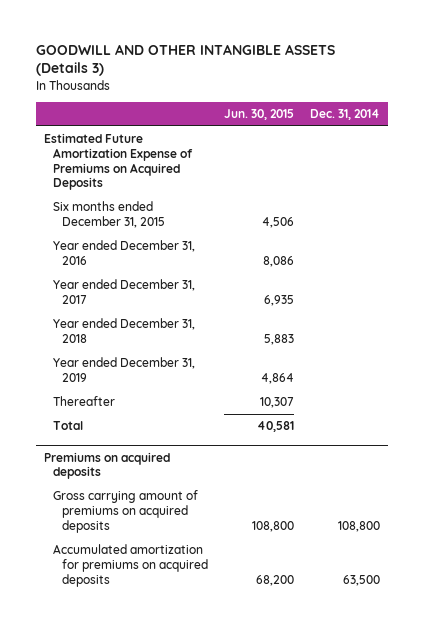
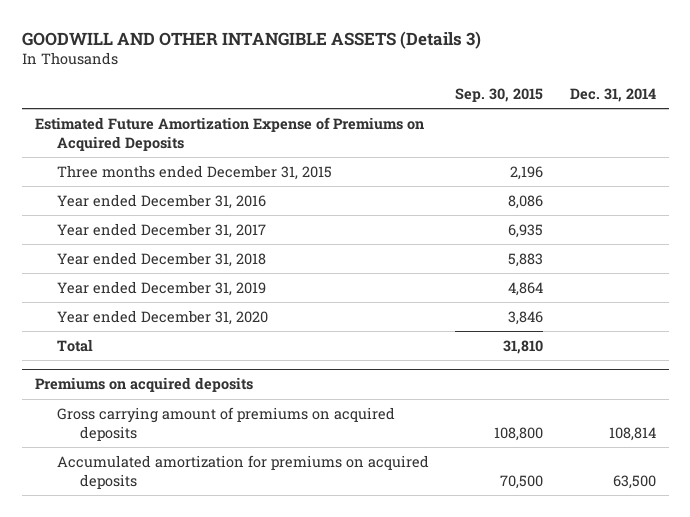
- | Jun. 30, 2015 | Dec. 31, 2014
+ | Sep. 30, 2015 | Dec. 31, 2014
- Six months ended December 31, 2015 | 4,506 |
+ Three months ended December 31, 2015 | 2,196 |
- Thereafter | 10,307 |
+ Year ended December 31, 2020 | 3,846 |
@ Premiums on acquired deposits
- Gross carrying amount of premiums on acquired deposits | 108,800 | 108,800
+ Gross carrying amount of premiums on acquired deposits | 108,800 | 108,814

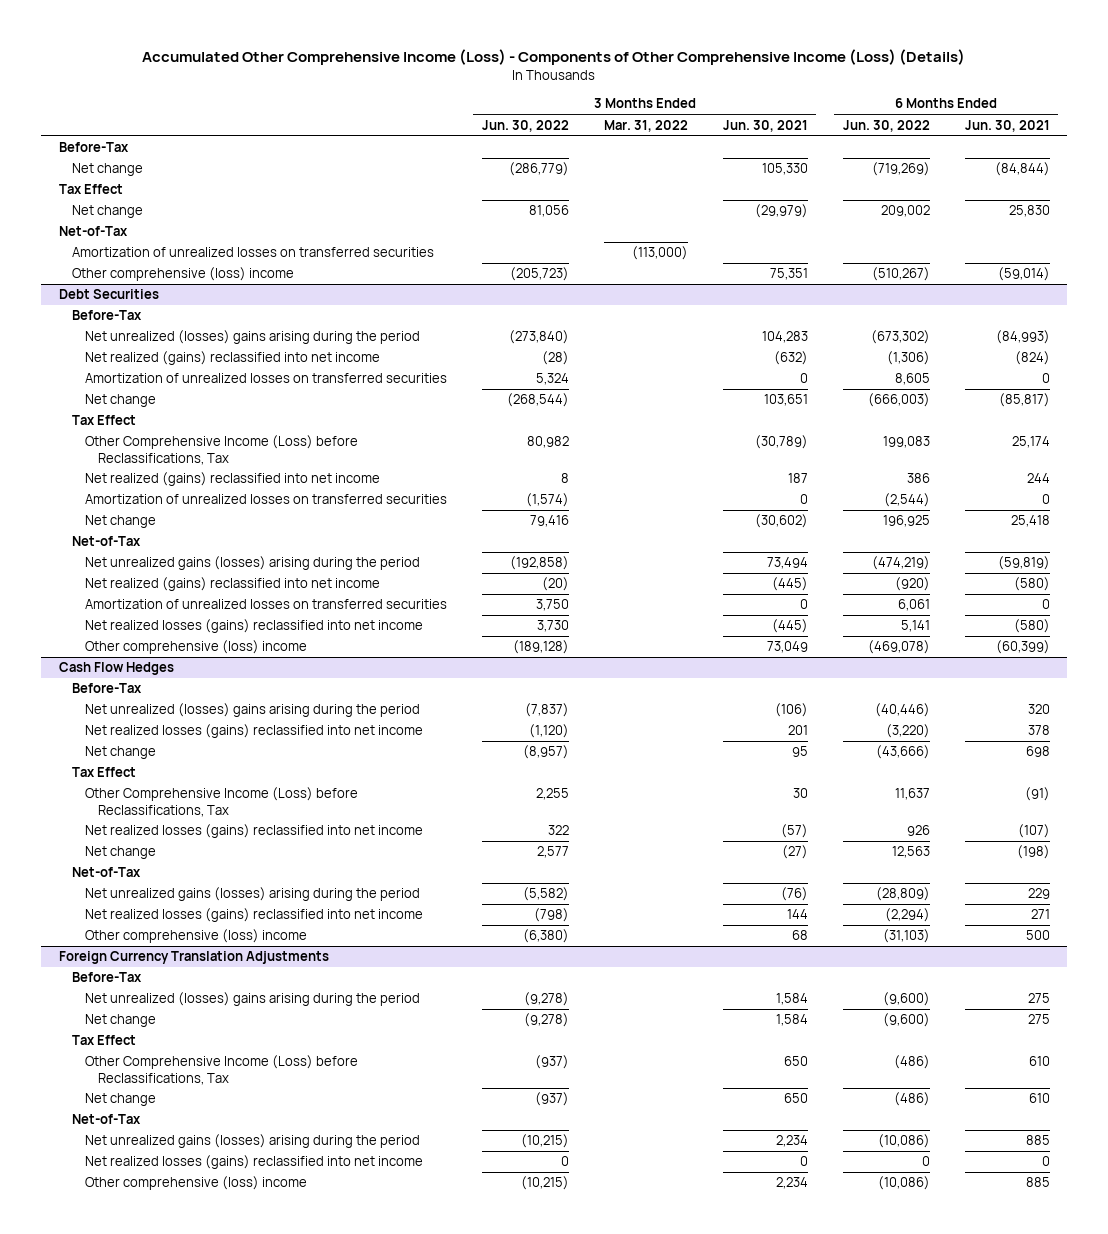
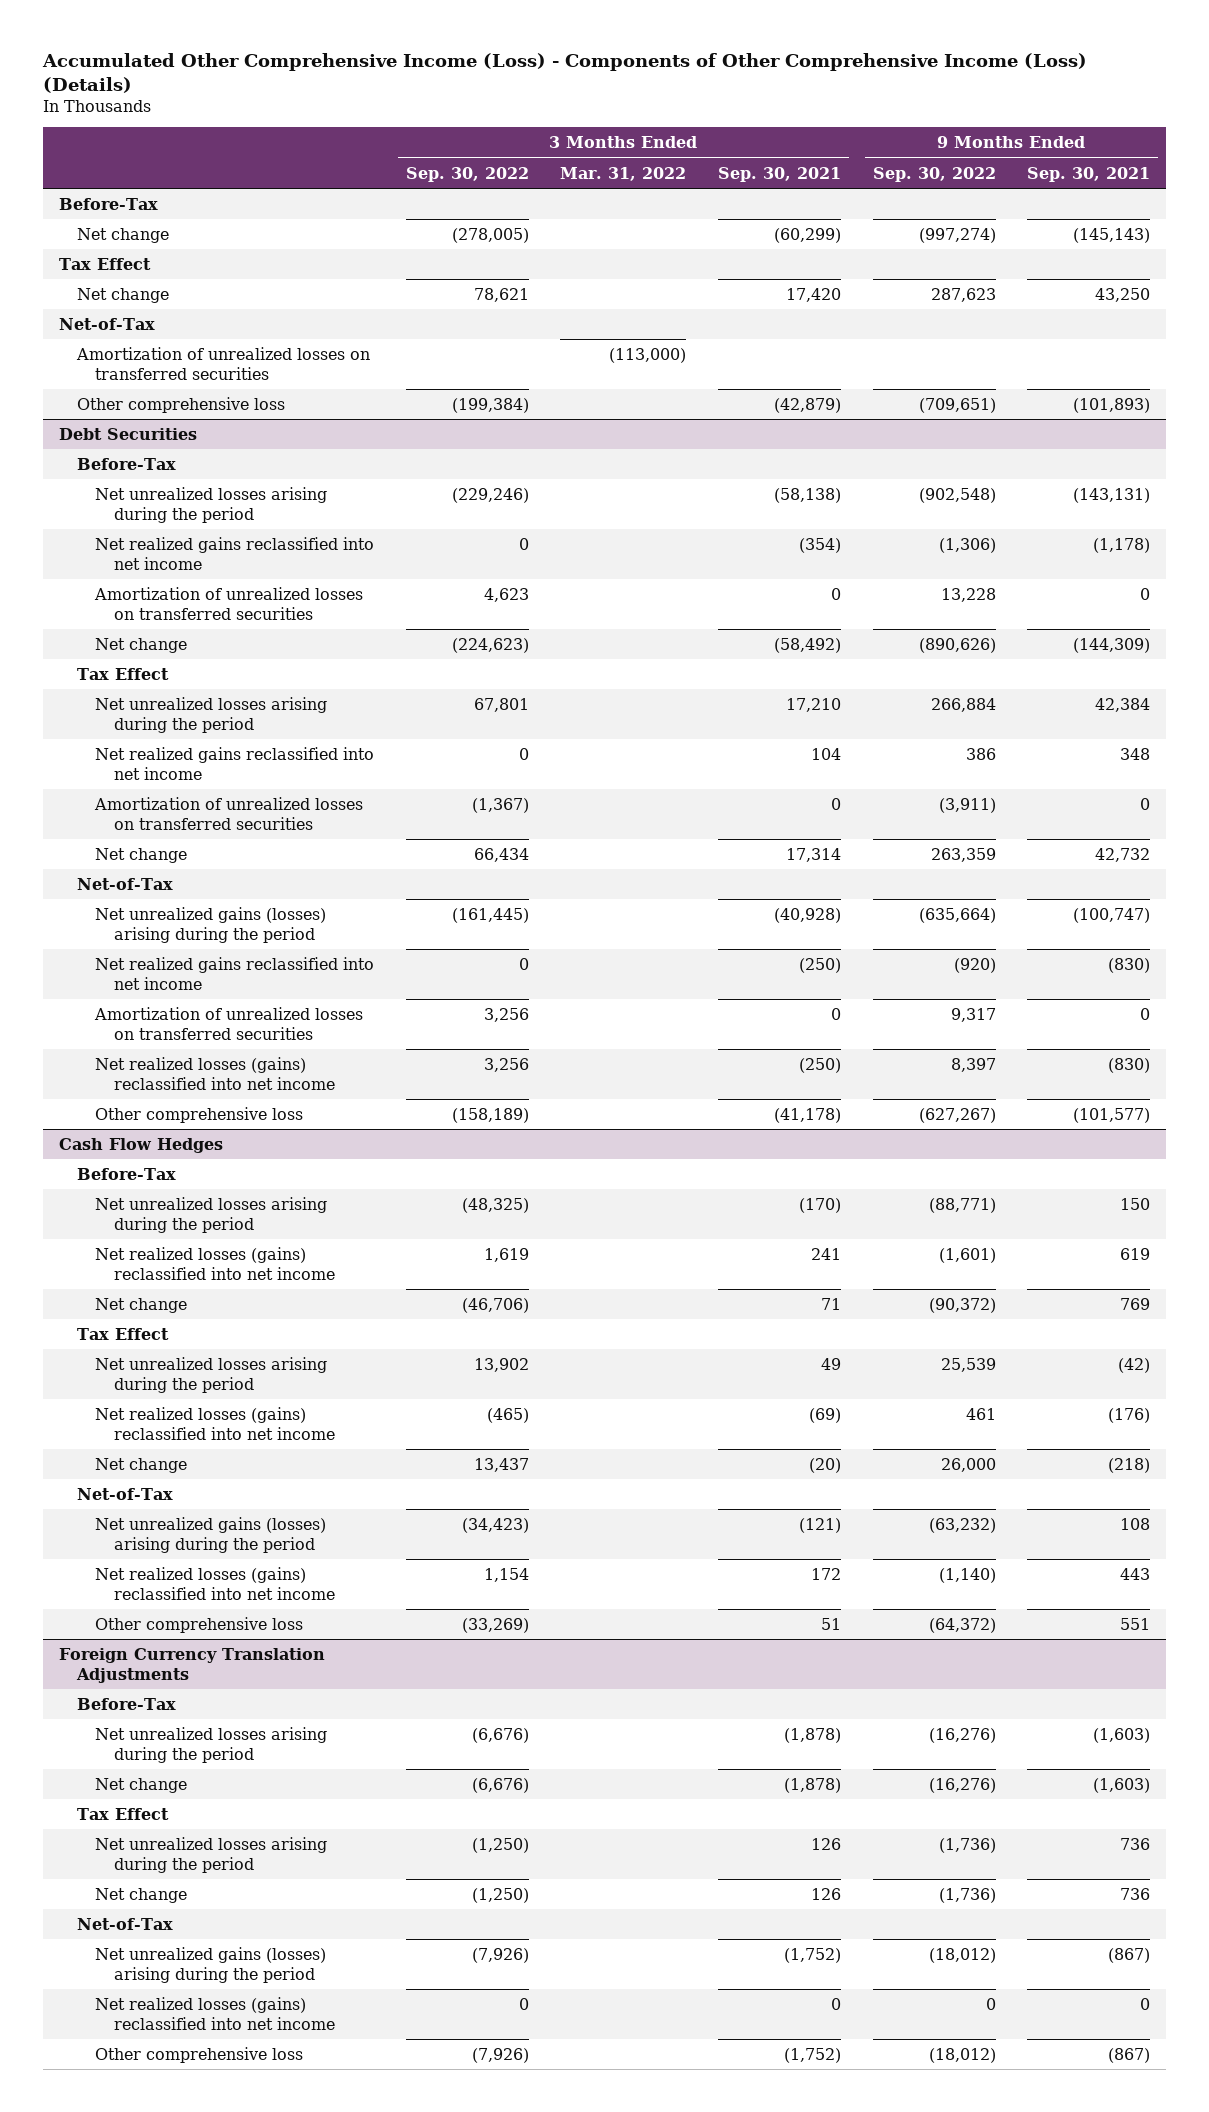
- | 3 Months Ended Jun. 30, 2022 | 3 Months Ended Mar. 31, 2022 | 3 Months Ended Jun. 30, 2021 | 6 Months Ended Jun. 30, 2022 | 6 Months Ended Jun. 30, 2021
+ | 3 Months Ended Sep. 30, 2022 | 3 Months Ended Mar. 31, 2022 | 3 Months Ended Sep. 30, 2021 | 9 Months Ended Sep. 30, 2022 | 9 Months Ended Sep. 30, 2021
- Other comprehensive (loss) income | (205,723) | | 75,351 | (510,267) | (59,014)
+ Other comprehensive loss | (199,384) | | (42,879) | (709,651) | (101,893)
@ Debt Securities
- Net unrealized (losses) gains arising during the period | (273,840) | | 104,283 | (673,302) | (84,993)
- Net realized (gains) reclassified into net income | (28) | | (632) | (1,306) | (824)
+ Net unrealized losses arising during the period | (229,246) | | (58,138) | (902,548) | (143,131)
+ Net realized gains reclassified into net income | 0 | | (354) | (1,306) | (1,178)
- Other Comprehensive Income (Loss) before Reclassifications, Tax | 80,982 | | (30,789) | 199,083 | 25,174
- Net realized (gains) reclassified into net income | 8 | | 187 | 386 | 244
+ Net unrealized losses arising during the period | 67,801 | | 17,210 | 266,884 | 42,384
+ Net realized gains reclassified into net income | 0 | | 104 | 386 | 348
- Net realized (gains) reclassified into net income | (20) | | (445) | (920) | (580)
+ Net realized gains reclassified into net income | 0 | | (250) | (920) | (830)
- Other comprehensive (loss) income | (189,128) | | 73,049 | (469,078) | (60,399)
+ Other comprehensive loss | (158,189) | | (41,178) | (627,267) | (101,577)
@ Cash Flow Hedges
- Net unrealized (losses) gains arising during the period | (7,837) | | (106) | (40,446) | 320
+ Net unrealized losses arising during the period | (48,325) | | (170) | (88,771) | 150
- Other Comprehensive Income (Loss) before Reclassifications, Tax | 2,255 | | 30 | 11,637 | (91)
+ Net unrealized losses arising during the period | 13,902 | | 49 | 25,539 | (42)
- Other comprehensive (loss) income | (6,380) | | 68 | (31,103) | 500
+ Other comprehensive loss | (33,269) | | 51 | (64,372) | 551
@ Foreign Currency Translation Adjustments
- Net unrealized (losses) gains arising during the period | (9,278) | | 1,584 | (9,600) | 275
+ Net unrealized losses arising during the period | (6,676) | | (1,878) | (16,276) | (1,603)
- Other Comprehensive Income (Loss) before Reclassifications, Tax | (937) | | 650 | (486) | 610
+ Net unrealized losses arising during the period | (1,250) | | 126 | (1,736) | 736
- Other comprehensive (loss) income | (10,215) | | 2,234 | (10,086) | 885
+ Other comprehensive loss | (7,926) | | (1,752) | (18,012) | (867)

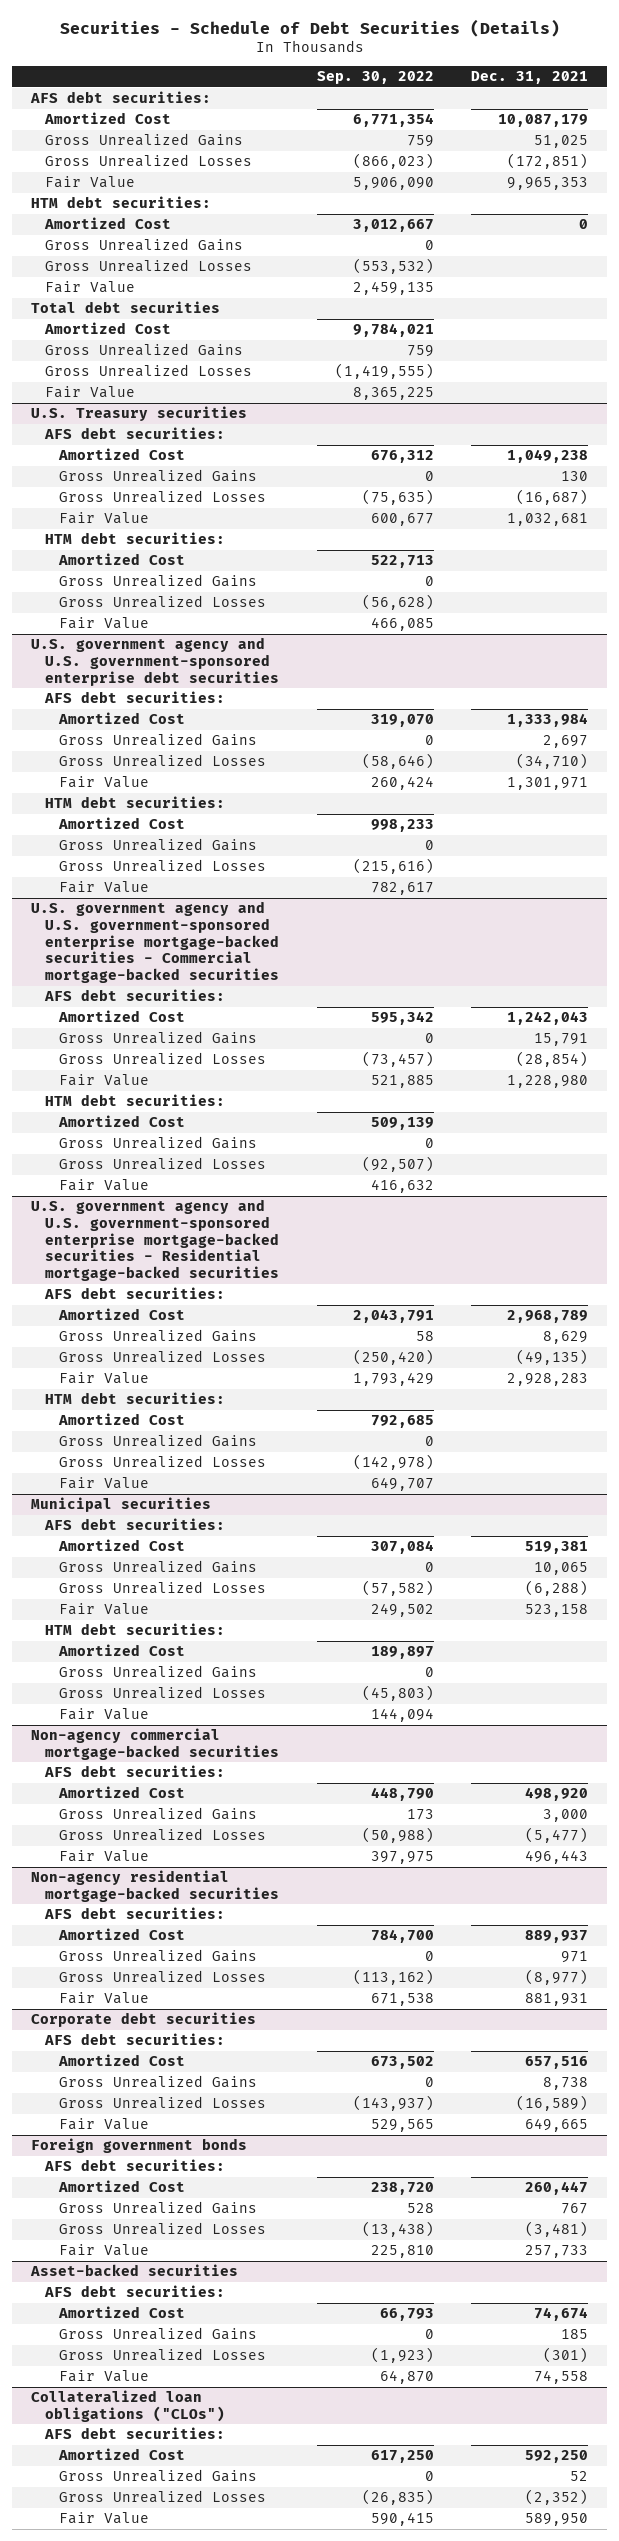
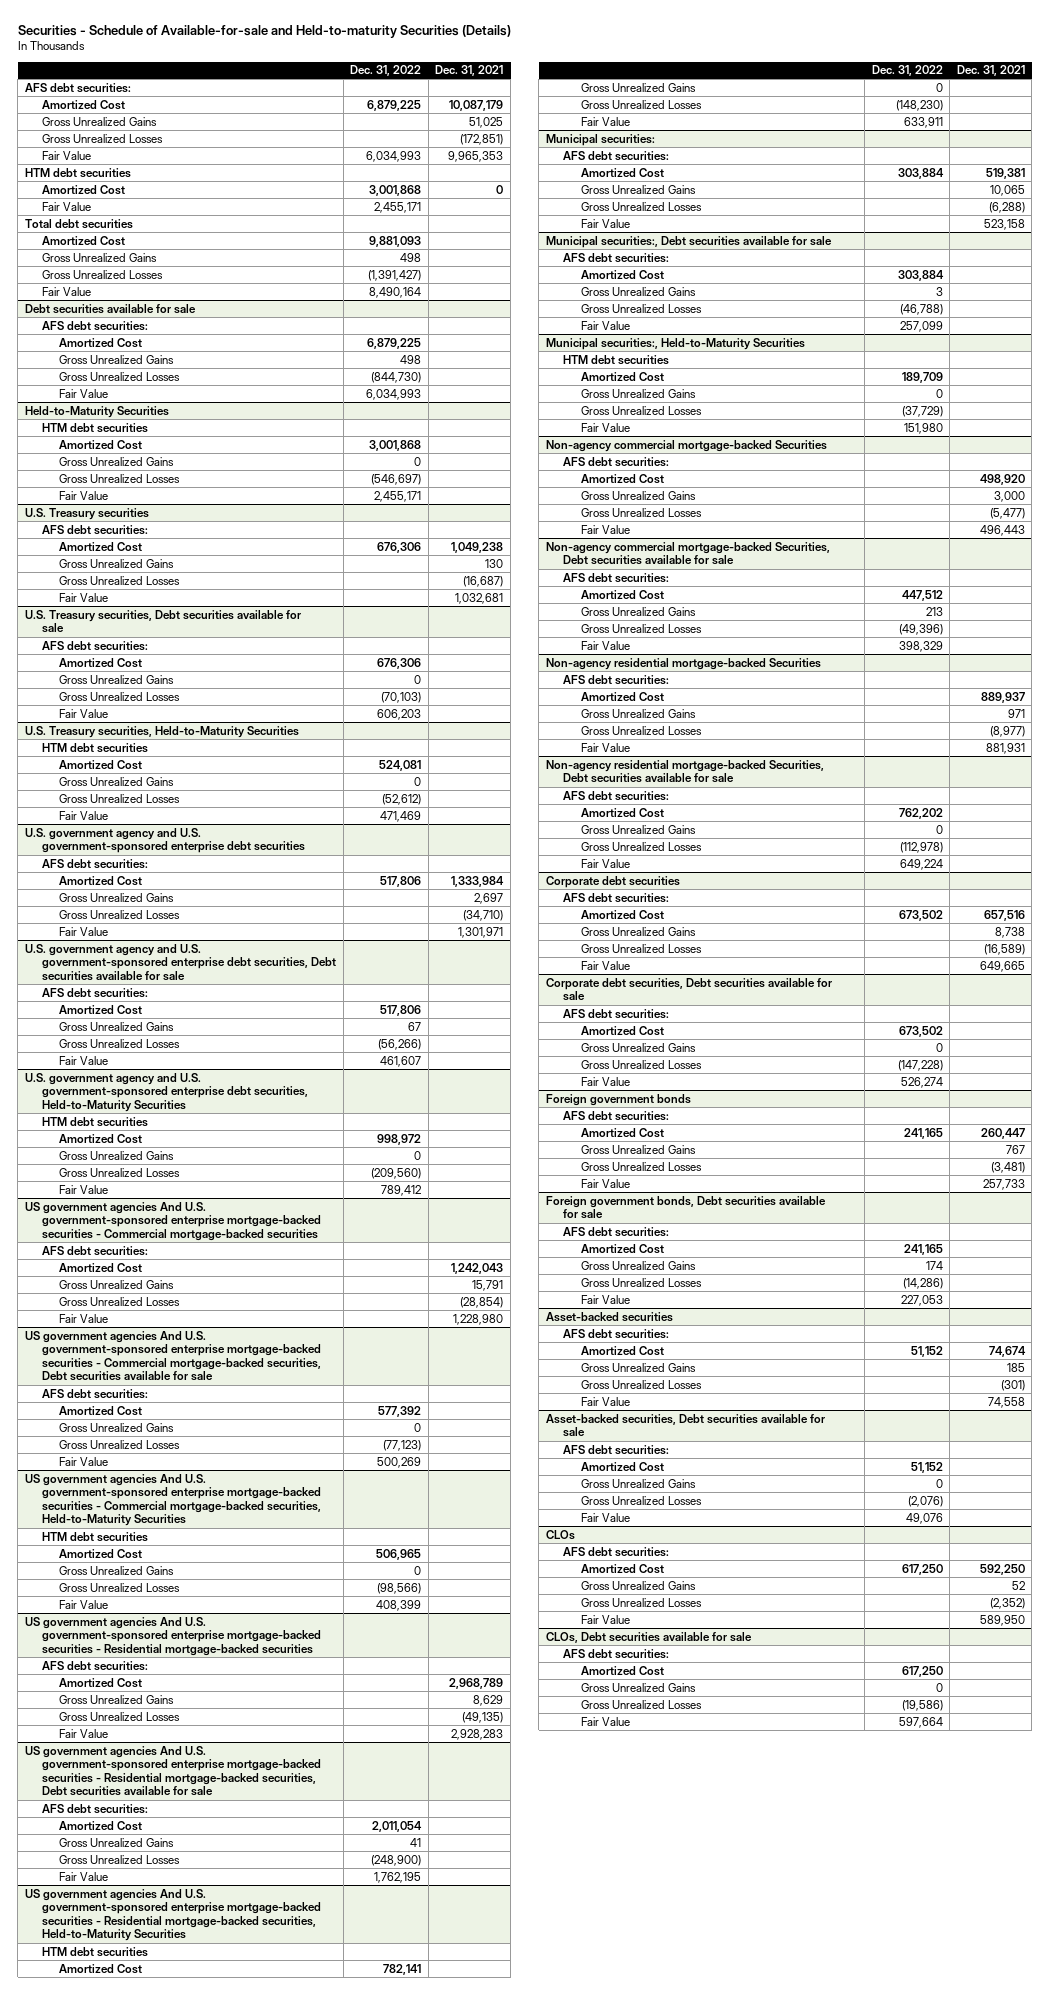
- Securities - Schedule of Debt Securities (Details)
+ Securities - Schedule of Available-for-sale and Held-to-maturity Securities (Details)
- | Sep. 30, 2022 | Dec. 31, 2021
+ | Dec. 31, 2022 | Dec. 31, 2021
- HTM debt securities:
+ HTM debt securities
- Gross Unrealized Gains | 0 |
- Gross Unrealized Losses | (553,532) |
+ Debt securities available for sale
+ AFS debt securities:
+ Amortized Cost | 6,879,225 |
+ Gross Unrealized Gains | 498 |
+ Gross Unrealized Losses | (844,730) |
+ Fair Value | 6,034,993 |
+ Held-to-Maturity Securities
+ HTM debt securities
+ Amortized Cost | 3,001,868 |
+ Gross Unrealized Gains | 0 |
+ Gross Unrealized Losses | (546,697) |
+ Fair Value | 2,455,171 |
@ U.S. Treasury securities
- HTM debt securities:
- Amortized Cost | 522,713 |
- Gross Unrealized Gains | 0 |
- Gross Unrealized Losses | (56,628) |
- Fair Value | 466,085 |
+ U.S. Treasury securities, Debt securities available for sale
+ AFS debt securities:
+ Amortized Cost | 676,306 |
+ Gross Unrealized Gains | 0 |
+ Gross Unrealized Losses | (70,103) |
+ Fair Value | 606,203 |
+ U.S. Treasury securities, Held-to-Maturity Securities
+ HTM debt securities
+ Amortized Cost | 524,081 |
+ Gross Unrealized Gains | 0 |
+ Gross Unrealized Losses | (52,612) |
+ Fair Value | 471,469 |
@ U.S. government agency and U.S. government-sponsored enterprise debt securities
- HTM debt securities:
- Amortized Cost | 998,233 |
- Gross Unrealized Gains | 0 |
- Gross Unrealized Losses | (215,616) |
- Fair Value | 782,617 |
- U.S. government agency and U.S. government-sponsored enterprise mortgage-backed securities - Commercial mortgage-backed securities
+ U.S. government agency and U.S. government-sponsored enterprise debt securities, Debt securities available for sale
+ AFS debt securities:
+ Amortized Cost | 517,806 |
+ Gross Unrealized Gains | 67 |
+ Gross Unrealized Losses | (56,266) |
+ Fair Value | 461,607 |
+ U.S. government agency and U.S. government-sponsored enterprise debt securities, Held-to-Maturity Securities
+ HTM debt securities
+ Amortized Cost | 998,972 |
+ Gross Unrealized Gains | 0 |
+ Gross Unrealized Losses | (209,560) |
+ Fair Value | 789,412 |
+ US government agencies And U.S. government-sponsored enterprise mortgage-backed securities - Commercial mortgage-backed securities
- HTM debt securities:
- Amortized Cost | 509,139 |
- Gross Unrealized Gains | 0 |
- Gross Unrealized Losses | (92,507) |
- Fair Value | 416,632 |
- U.S. government agency and U.S. government-sponsored enterprise mortgage-backed securities - Residential mortgage-backed securities
+ US government agencies And U.S. government-sponsored enterprise mortgage-backed securities - Commercial mortgage-backed securities, Debt securities available for sale
+ AFS debt securities:
+ Amortized Cost | 577,392 |
+ Gross Unrealized Gains | 0 |
+ Gross Unrealized Losses | (77,123) |
+ Fair Value | 500,269 |
+ US government agencies And U.S. government-sponsored enterprise mortgage-backed securities - Commercial mortgage-backed securities, Held-to-Maturity Securities
+ HTM debt securities
+ Amortized Cost | 506,965 |
+ Gross Unrealized Gains | 0 |
+ Gross Unrealized Losses | (98,566) |
+ Fair Value | 408,399 |
+ US government agencies And U.S. government-sponsored enterprise mortgage-backed securities - Residential mortgage-backed securities
- HTM debt securities:
- Amortized Cost | 792,685 |
- Gross Unrealized Gains | 0 |
- Gross Unrealized Losses | (142,978) |
- Fair Value | 649,707 |
- Municipal securities
+ US government agencies And U.S. government-sponsored enterprise mortgage-backed securities - Residential mortgage-backed securities, Debt securities available for sale
+ AFS debt securities:
+ Amortized Cost | 2,011,054 |
+ Gross Unrealized Gains | 41 |
+ Gross Unrealized Losses | (248,900) |
+ Fair Value | 1,762,195 |
+ US government agencies And U.S. government-sponsored enterprise mortgage-backed securities - Residential mortgage-backed securities, Held-to-Maturity Securities
+ HTM debt securities
+ Amortized Cost | 782,141 |
+ Gross Unrealized Gains | 0 |
+ Gross Unrealized Losses | (148,230) |
+ Fair Value | 633,911 |
+ Municipal securities:
- HTM debt securities:
- Amortized Cost | 189,897 |
- Gross Unrealized Gains | 0 |
- Gross Unrealized Losses | (45,803) |
- Fair Value | 144,094 |
- Non-agency commercial mortgage-backed securities
+ Municipal securities:, Debt securities available for sale
+ AFS debt securities:
+ Amortized Cost | 303,884 |
+ Gross Unrealized Gains | 3 |
+ Gross Unrealized Losses | (46,788) |
+ Fair Value | 257,099 |
+ Municipal securities:, Held-to-Maturity Securities
+ HTM debt securities
+ Amortized Cost | 189,709 |
+ Gross Unrealized Gains | 0 |
+ Gross Unrealized Losses | (37,729) |
+ Fair Value | 151,980 |
+ Non-agency commercial mortgage-backed Securities
- Non-agency residential mortgage-backed securities
+ Non-agency commercial mortgage-backed Securities, Debt securities available for sale
+ AFS debt securities:
+ Amortized Cost | 447,512 |
+ Gross Unrealized Gains | 213 |
+ Gross Unrealized Losses | (49,396) |
+ Fair Value | 398,329 |
+ Non-agency residential mortgage-backed Securities
+ Non-agency residential mortgage-backed Securities, Debt securities available for sale
+ AFS debt securities:
+ Amortized Cost | 762,202 |
+ Gross Unrealized Gains | 0 |
+ Gross Unrealized Losses | (112,978) |
+ Fair Value | 649,224 |
+ Corporate debt securities, Debt securities available for sale
+ AFS debt securities:
+ Amortized Cost | 673,502 |
+ Gross Unrealized Gains | 0 |
+ Gross Unrealized Losses | (147,228) |
+ Fair Value | 526,274 |
+ Foreign government bonds, Debt securities available for sale
+ AFS debt securities:
+ Amortized Cost | 241,165 |
+ Gross Unrealized Gains | 174 |
+ Gross Unrealized Losses | (14,286) |
+ Fair Value | 227,053 |
- Collateralized loan obligations ("CLOs")
+ Asset-backed securities, Debt securities available for sale
+ AFS debt securities:
+ Amortized Cost | 51,152 |
+ Gross Unrealized Gains | 0 |
+ Gross Unrealized Losses | (2,076) |
+ Fair Value | 49,076 |
+ CLOs
+ CLOs, Debt securities available for sale
+ AFS debt securities:
+ Amortized Cost | 617,250 |
+ Gross Unrealized Gains | 0 |
+ Gross Unrealized Losses | (19,586) |
+ Fair Value | 597,664 |

